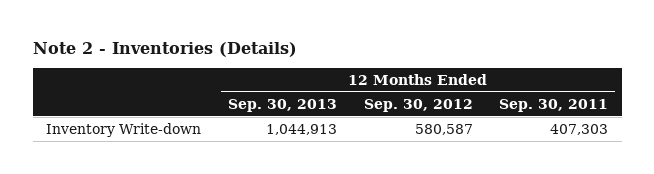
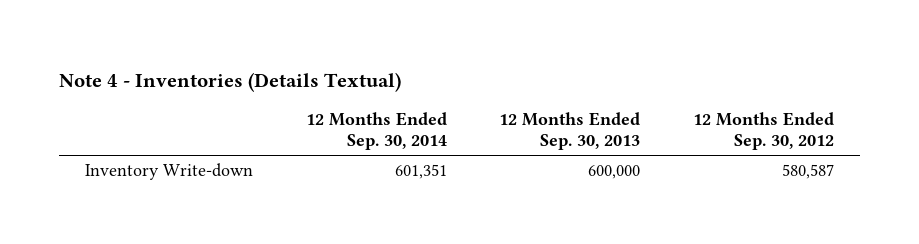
- Note 2 - Inventories (Details)
+ Note 4 - Inventories (Details Textual)
- | 12 Months Ended Sep. 30, 2013 | 12 Months Ended Sep. 30, 2012 | 12 Months Ended Sep. 30, 2011
+ | 12 Months Ended Sep. 30, 2014 | 12 Months Ended Sep. 30, 2013 | 12 Months Ended Sep. 30, 2012
- Inventory Write-down | 1,044,913 | 580,587 | 407,303
+ Inventory Write-down | 601,351 | 600,000 | 580,587

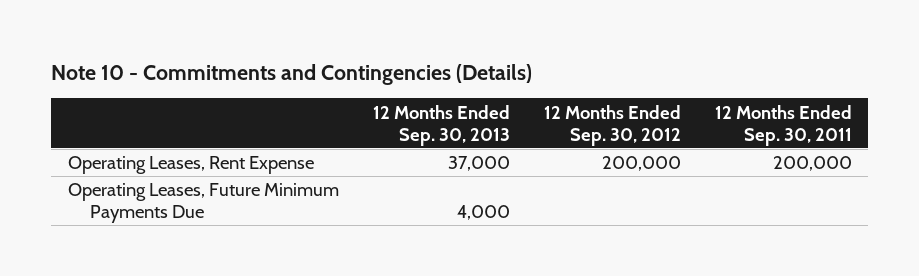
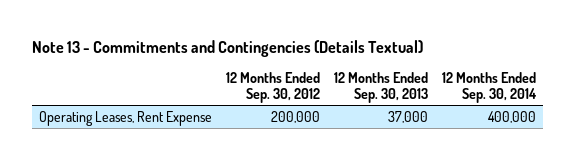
- Note 10 - Commitments and Contingencies (Details)
+ Note 13 - Commitments and Contingencies (Details Textual)
- | 12 Months Ended Sep. 30, 2013 | 12 Months Ended Sep. 30, 2012 | 12 Months Ended Sep. 30, 2011
+ | 12 Months Ended Sep. 30, 2012 | 12 Months Ended Sep. 30, 2013 | 12 Months Ended Sep. 30, 2014
- Operating Leases, Future Minimum Payments Due | 4,000 | |

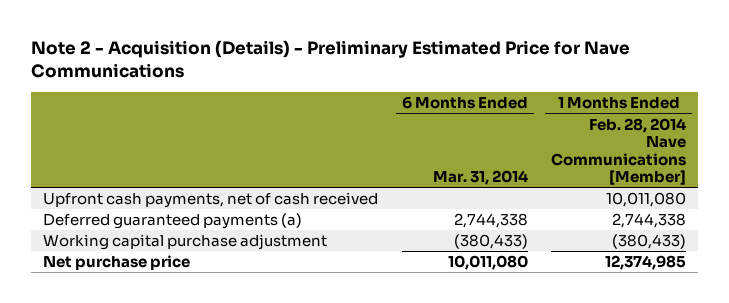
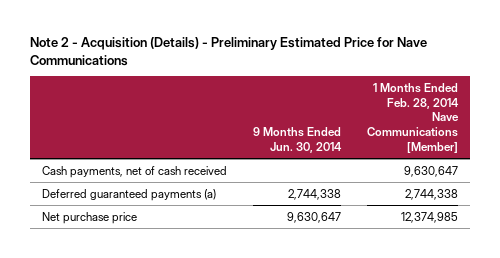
- | 6 Months Ended Mar. 31, 2014 | 1 Months Ended Feb. 28, 2014 Nave Communications [Member]
+ | 9 Months Ended Jun. 30, 2014 | 1 Months Ended Feb. 28, 2014 Nave Communications [Member]
- Upfront cash payments, net of cash received | | 10,011,080
+ Cash payments, net of cash received | | 9,630,647
- Working capital purchase adjustment | (380,433) | (380,433)

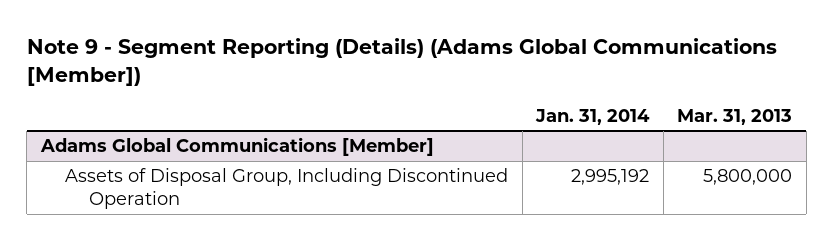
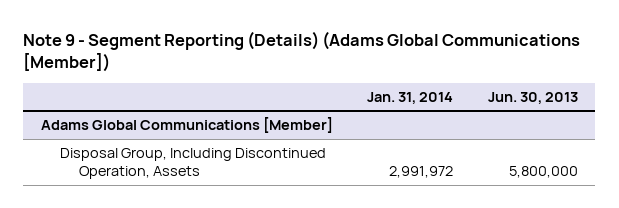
- | Jan. 31, 2014 | Mar. 31, 2013
+ | Jan. 31, 2014 | Jun. 30, 2013
@ Adams Global Communications [Member]
- Assets of Disposal Group, Including Discontinued Operation | 2,995,192 | 5,800,000
+ Disposal Group, Including Discontinued Operation, Assets | 2,991,972 | 5,800,000

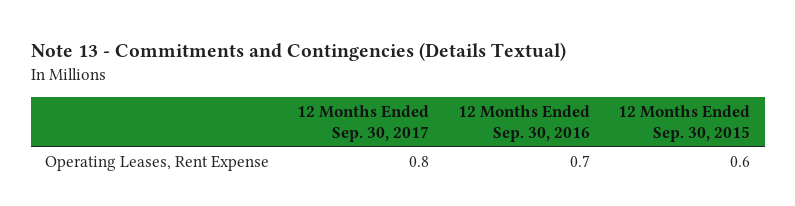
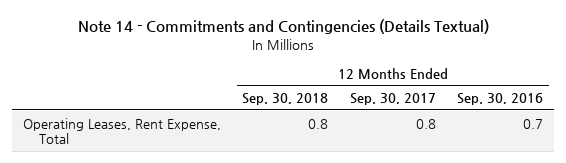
- Note 13 - Commitments and Contingencies (Details Textual)
+ Note 14 - Commitments and Contingencies (Details Textual)
- | 12 Months Ended Sep. 30, 2017 | 12 Months Ended Sep. 30, 2016 | 12 Months Ended Sep. 30, 2015
+ | 12 Months Ended Sep. 30, 2018 | 12 Months Ended Sep. 30, 2017 | 12 Months Ended Sep. 30, 2016
- Operating Leases, Rent Expense | 0.8 | 0.7 | 0.6
+ Operating Leases, Rent Expense, Total | 0.8 | 0.8 | 0.7

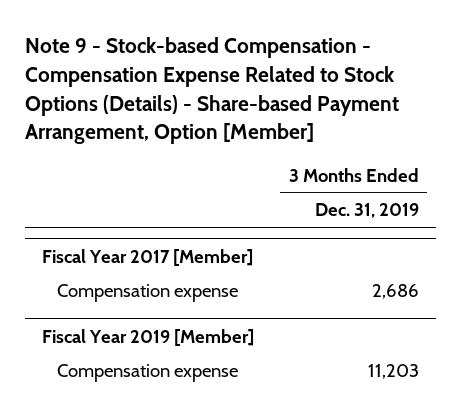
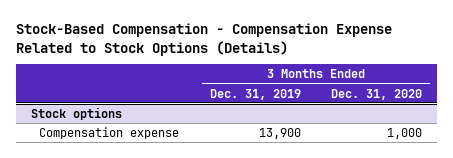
- Note 9 - Stock-based Compensation - Compensation Expense Related to Stock Options (Details) - Share-based Payment Arrangement, Option [Member]
+ Stock-Based Compensation - Compensation Expense Related to Stock Options (Details)
- | 3 Months Ended Dec. 31, 2019
+ | 3 Months Ended Dec. 31, 2019 | 3 Months Ended Dec. 31, 2020
- Fiscal Year 2017 [Member]
- Compensation expense | 2,686
- Fiscal Year 2019 [Member]
- Compensation expense | 11,203
+ Stock options
+ Compensation expense | 13,900 | 1,000

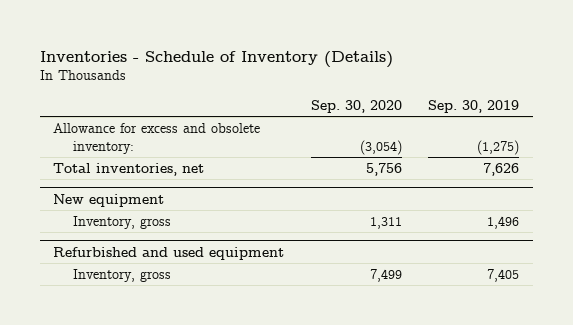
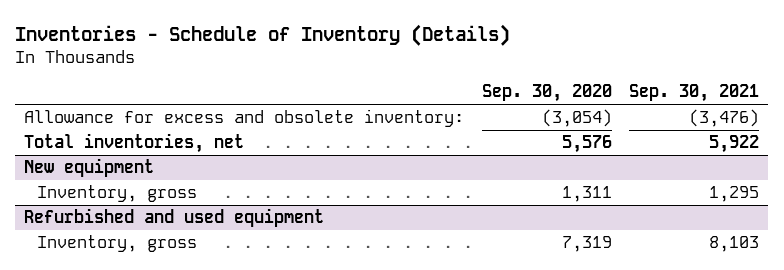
- | Sep. 30, 2020 | Sep. 30, 2019
+ | Sep. 30, 2020 | Sep. 30, 2021
- Total inventories, net | 5,756 | 7,626
+ Total inventories, net | 5,576 | 5,922
@ Refurbished and used equipment
- Inventory, gross | 7,499 | 7,405
+ Inventory, gross | 7,319 | 8,103

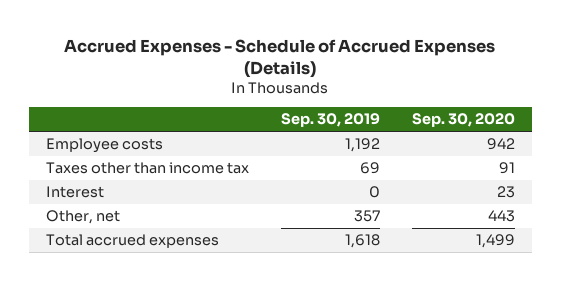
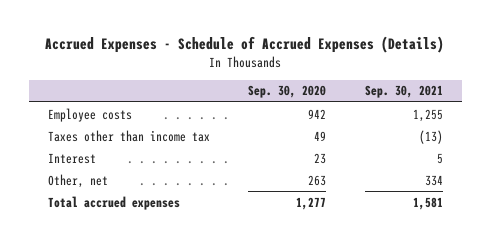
- | Sep. 30, 2019 | Sep. 30, 2020
+ | Sep. 30, 2020 | Sep. 30, 2021
- Taxes other than income tax | 69 | 91
+ Taxes other than income tax | 49 | (13)
- Other, net | 357 | 443
- Total accrued expenses | 1,618 | 1,499
+ Other, net | 263 | 334
+ Total accrued expenses | 1,277 | 1,581

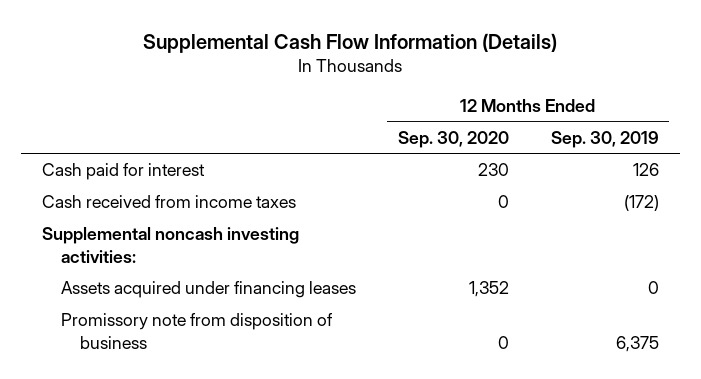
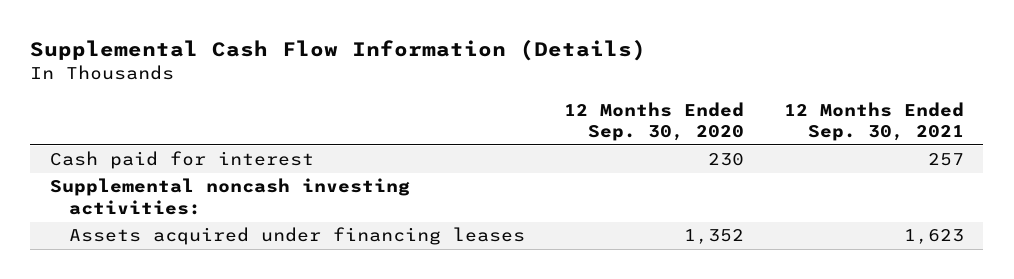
- | 12 Months Ended Sep. 30, 2020 | 12 Months Ended Sep. 30, 2019
+ | 12 Months Ended Sep. 30, 2020 | 12 Months Ended Sep. 30, 2021
- Cash received from income taxes | 0 | (172)
- Promissory note from disposition of business | 0 | 6,375

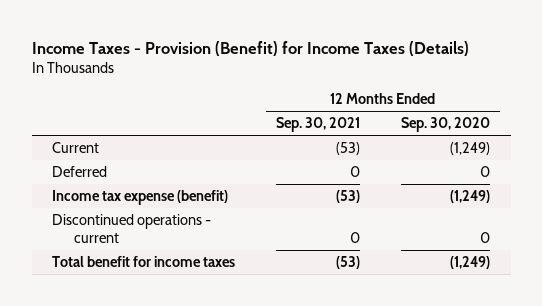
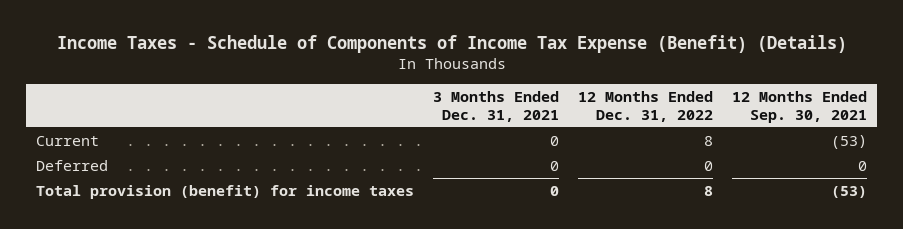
- Income Taxes - Provision (Benefit) for Income Taxes (Details)
+ Income Taxes - Schedule of Components of Income Tax Expense (Benefit) (Details)
- | 12 Months Ended Sep. 30, 2021 | 12 Months Ended Sep. 30, 2020
+ | 3 Months Ended Dec. 31, 2021 | 12 Months Ended Dec. 31, 2022 | 12 Months Ended Sep. 30, 2021
- Income tax expense (benefit) | (53) | (1,249)
- Discontinued operations - current | 0 | 0
- Total benefit for income taxes | (53) | (1,249)
+ Total provision (benefit) for income taxes | 0 | 8 | (53)

